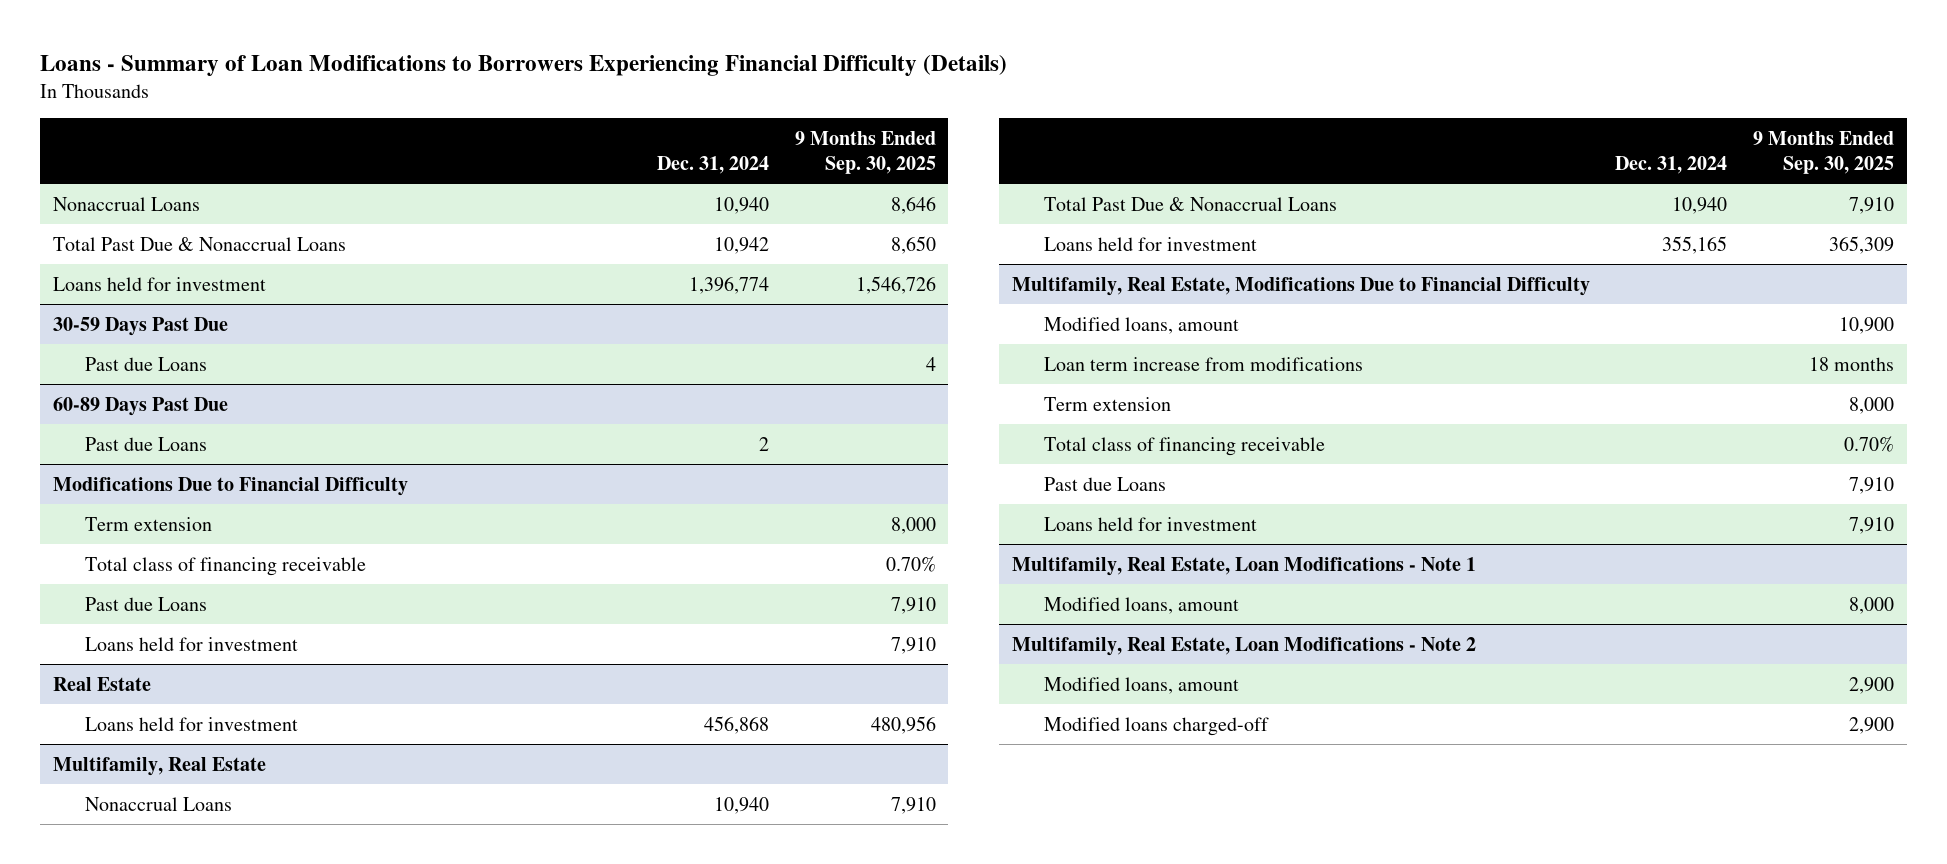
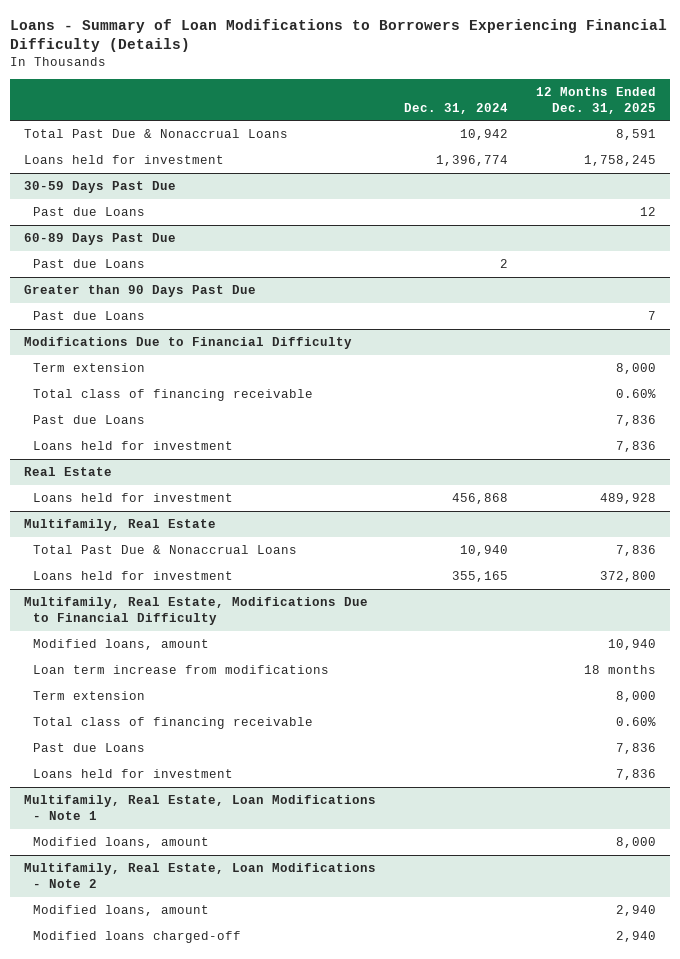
- | Dec. 31, 2024 | 9 Months Ended Sep. 30, 2025
+ | Dec. 31, 2024 | 12 Months Ended Dec. 31, 2025
- Nonaccrual Loans | 10,940 | 8,646
+ Greater than 90 Days Past Due
+ Past due Loans | | 7
@ Multifamily, Real Estate
- Nonaccrual Loans | 10,940 | 7,910

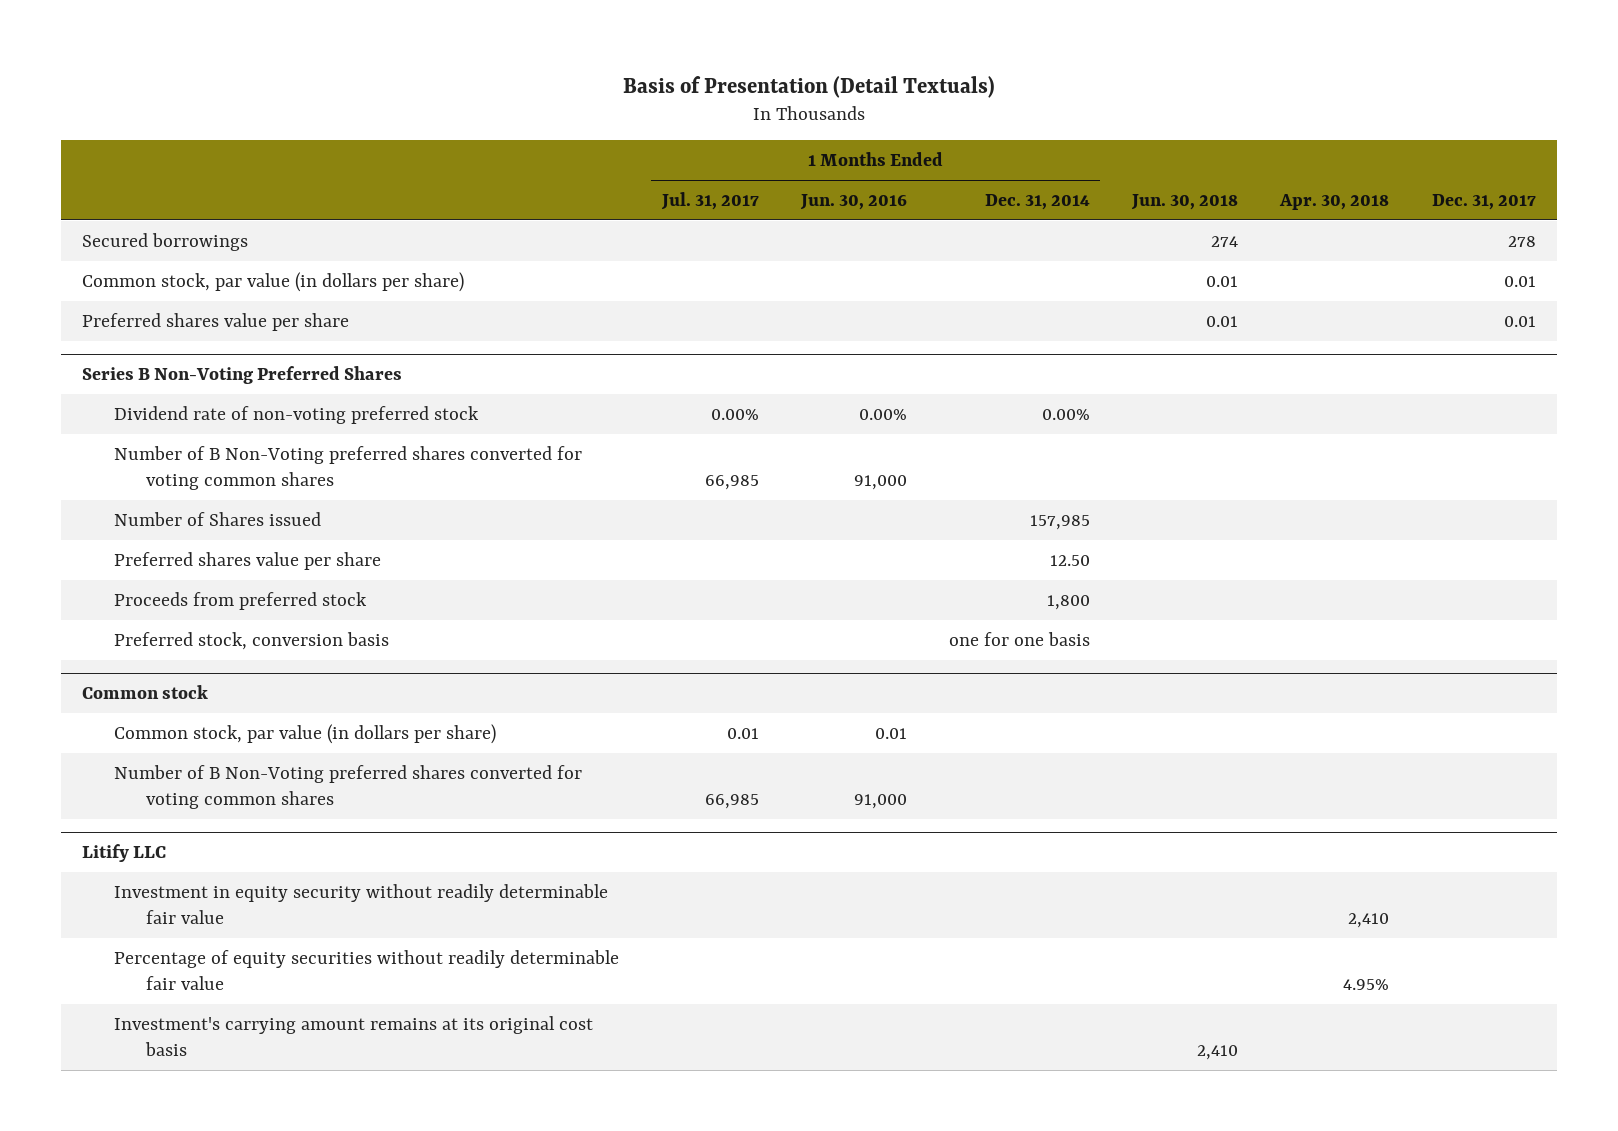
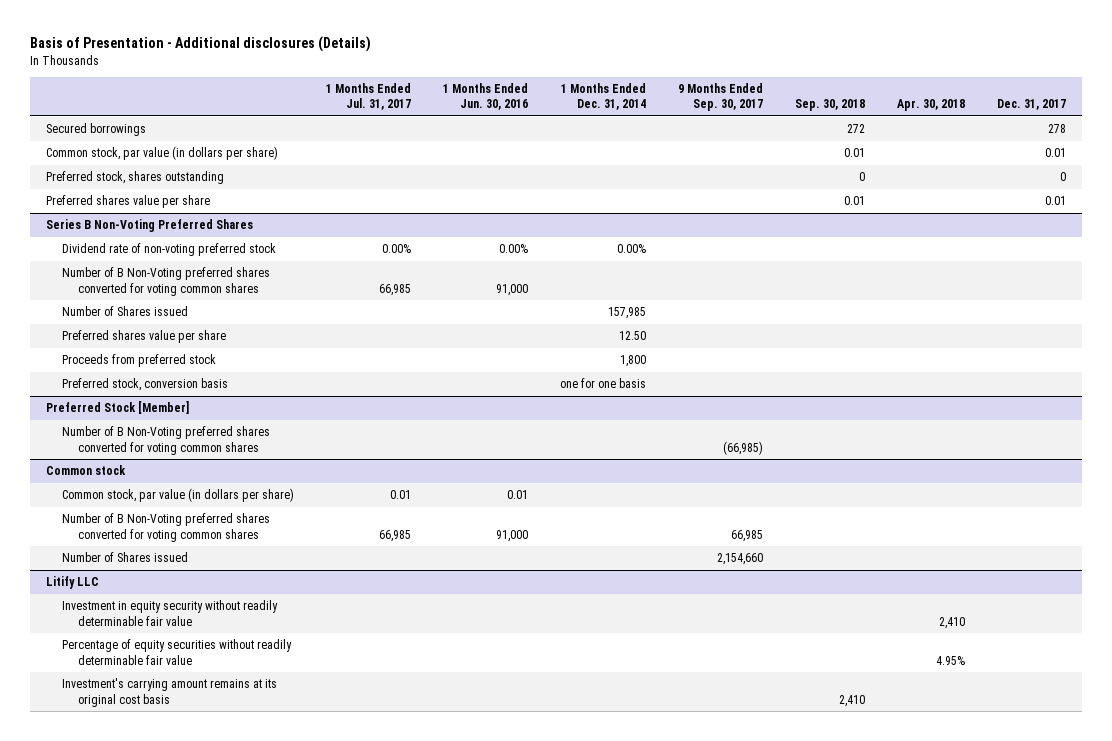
- Basis of Presentation (Detail Textuals)
+ Basis of Presentation - Additional disclosures (Details)
- | 1 Months Ended Jul. 31, 2017 | 1 Months Ended Jun. 30, 2016 | 1 Months Ended Dec. 31, 2014 | Jun. 30, 2018 | Apr. 30, 2018 | Dec. 31, 2017
+ | 1 Months Ended Jul. 31, 2017 | 1 Months Ended Jun. 30, 2016 | 1 Months Ended Dec. 31, 2014 | 9 Months Ended Sep. 30, 2017 | Sep. 30, 2018 | Apr. 30, 2018 | Dec. 31, 2017
+ Preferred stock, shares outstanding | | | | | 0 | | 0
+ Preferred Stock [Member]
+ Number of B Non-Voting preferred shares converted for voting common shares | | | | (66,985) | | |
@ Common stock
+ Number of Shares issued | | | | 2,154,660 | | |

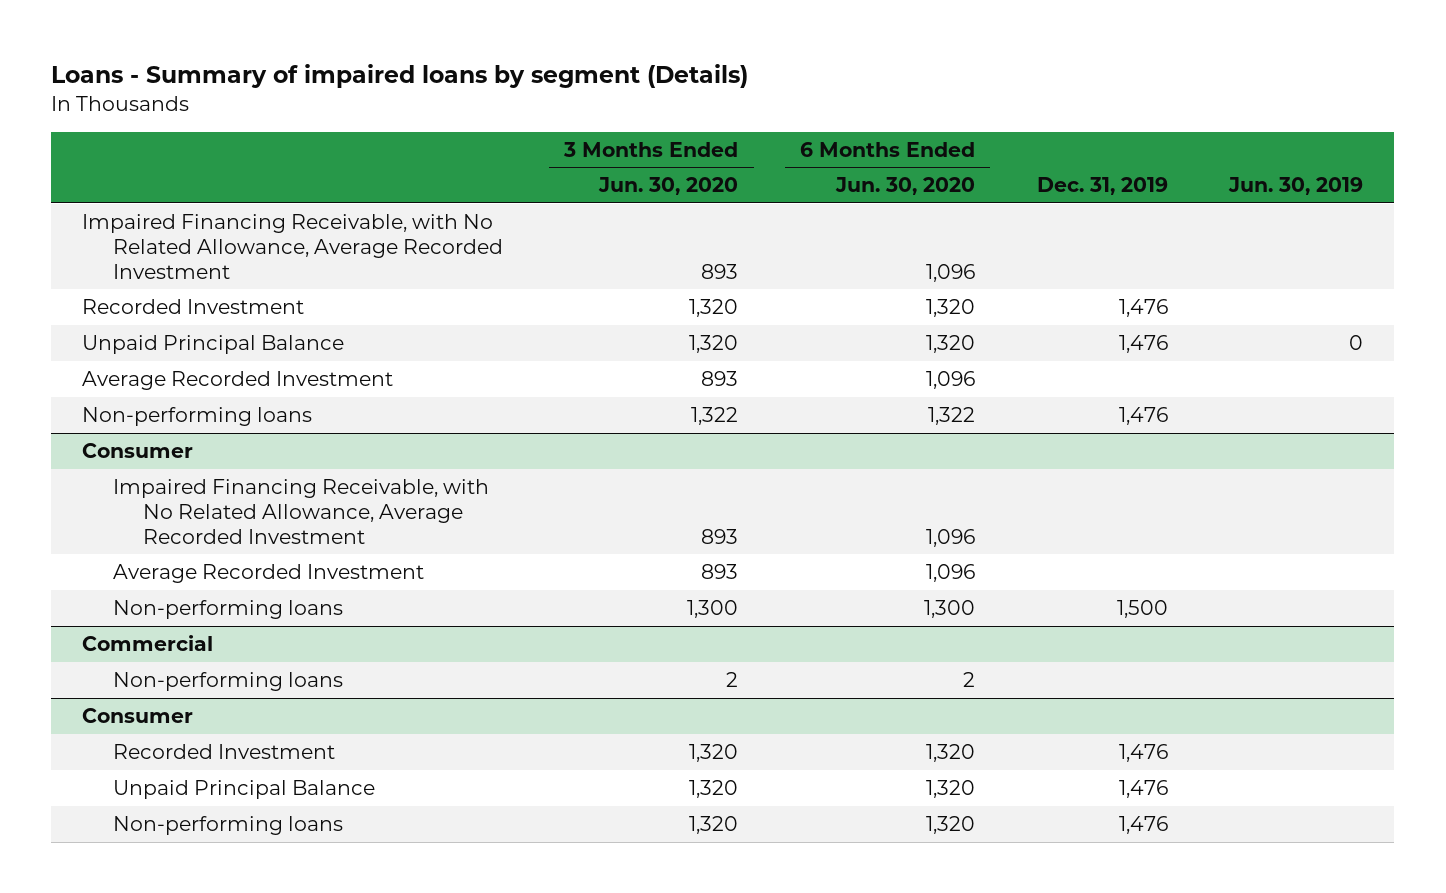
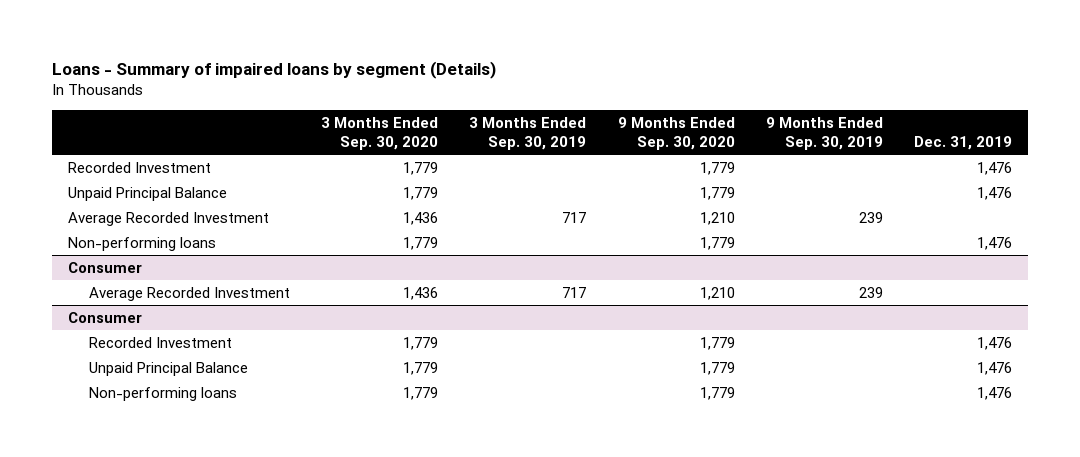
- | 3 Months Ended Jun. 30, 2020 | 6 Months Ended Jun. 30, 2020 | Dec. 31, 2019 | Jun. 30, 2019
+ | 3 Months Ended Sep. 30, 2020 | 3 Months Ended Sep. 30, 2019 | 9 Months Ended Sep. 30, 2020 | 9 Months Ended Sep. 30, 2019 | Dec. 31, 2019
- Impaired Financing Receivable, with No Related Allowance, Average Recorded Investment | 893 | 1,096 | |
@ Consumer
- Impaired Financing Receivable, with No Related Allowance, Average Recorded Investment | 893 | 1,096 | |
- Non-performing loans | 1,300 | 1,300 | 1,500 |
- Commercial
- Non-performing loans | 2 | 2 | |

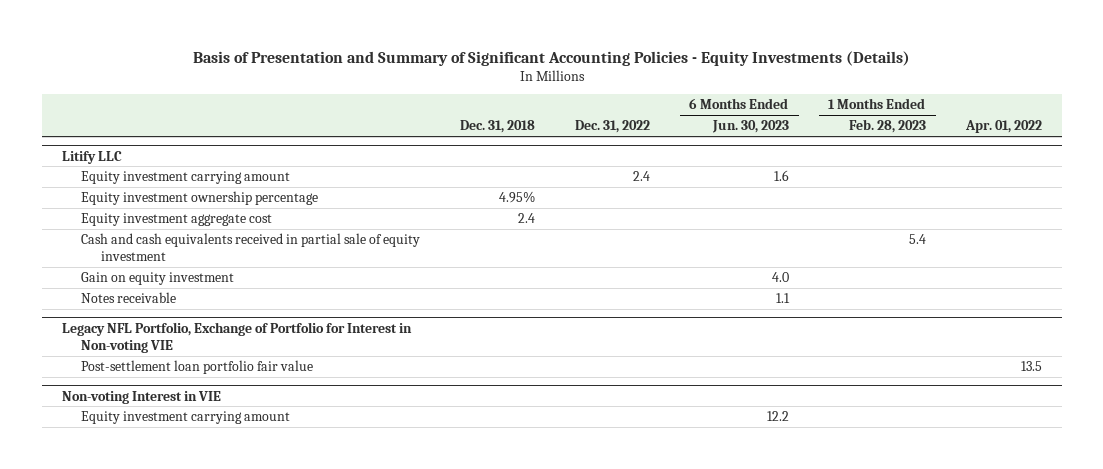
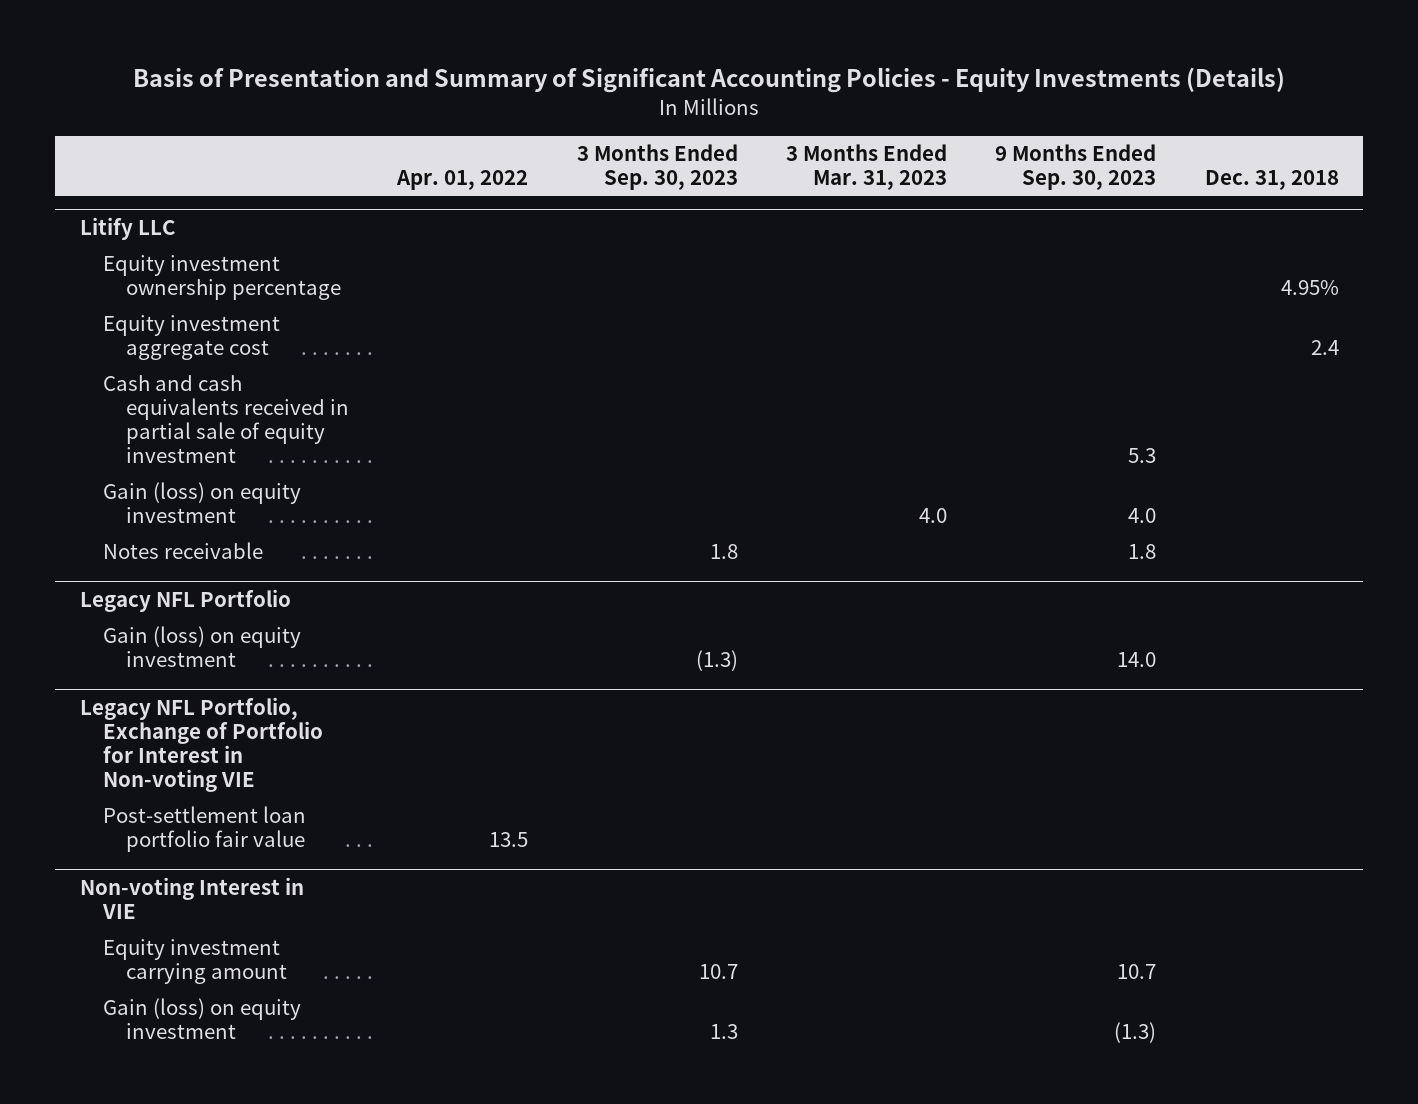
- | Dec. 31, 2018 | Dec. 31, 2022 | 6 Months Ended Jun. 30, 2023 | 1 Months Ended Feb. 28, 2023 | Apr. 01, 2022
+ | Apr. 01, 2022 | 3 Months Ended Sep. 30, 2023 | 3 Months Ended Mar. 31, 2023 | 9 Months Ended Sep. 30, 2023 | Dec. 31, 2018
@ Litify LLC
- Equity investment carrying amount | | 2.4 | 1.6 | |
- Gain on equity investment | | | 4.0 | |
+ Gain (loss) on equity investment | | | 4.0 | 4.0 |
+ Legacy NFL Portfolio
+ Gain (loss) on equity investment | | (1.3) | | 14.0 |
@ Non-voting Interest in VIE
+ Gain (loss) on equity investment | | 1.3 | | (1.3) |

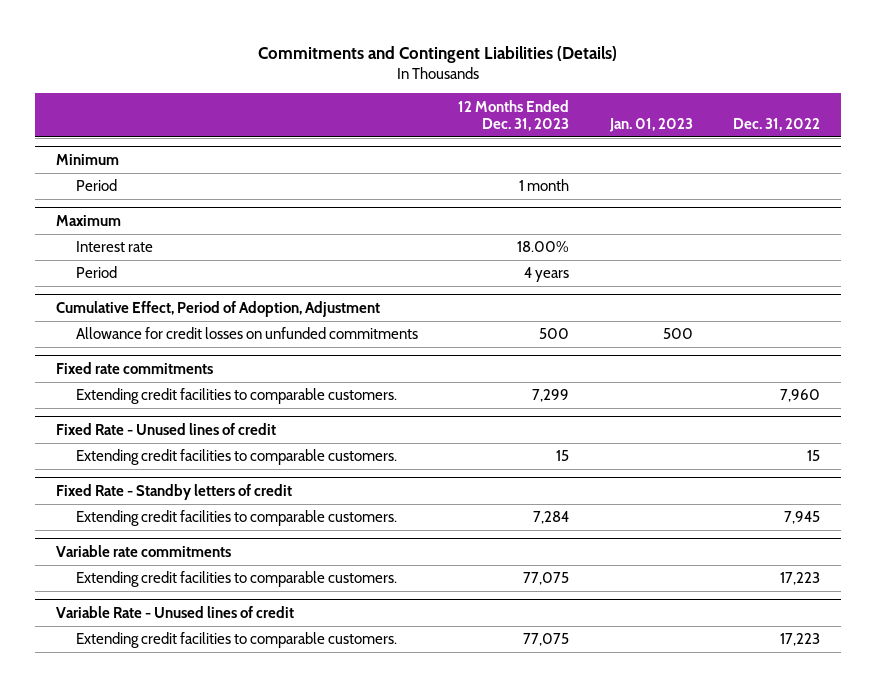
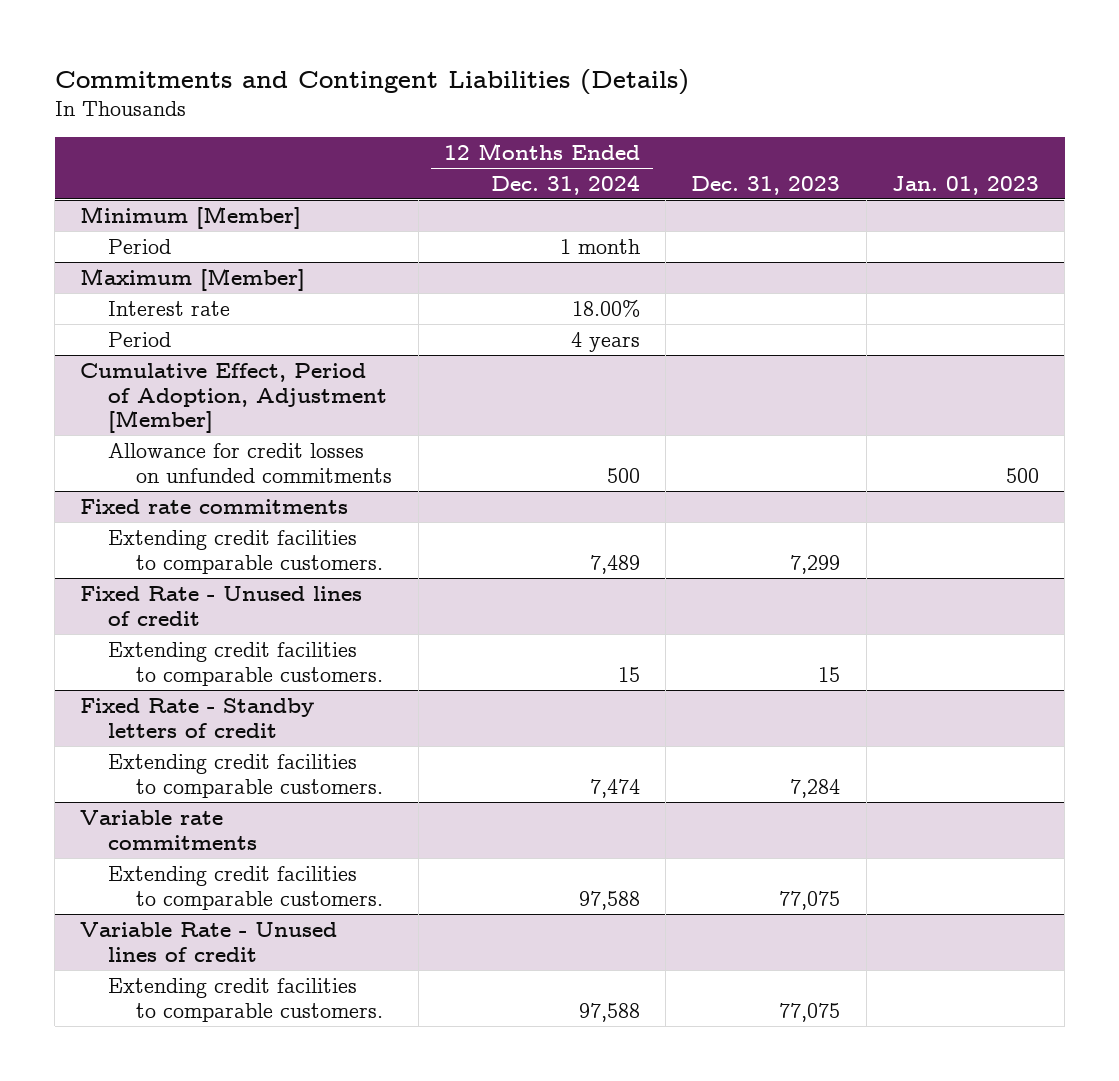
- | 12 Months Ended Dec. 31, 2023 | Jan. 01, 2023 | Dec. 31, 2022
+ | 12 Months Ended Dec. 31, 2024 | Dec. 31, 2023 | Jan. 01, 2023
- Minimum
+ Minimum [Member]
- Maximum
+ Maximum [Member]
- Cumulative Effect, Period of Adoption, Adjustment
+ Cumulative Effect, Period of Adoption, Adjustment [Member]

